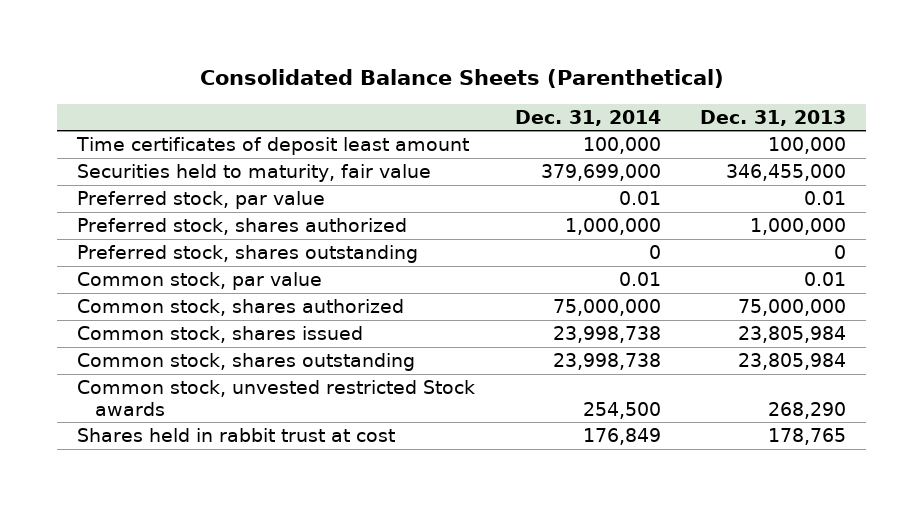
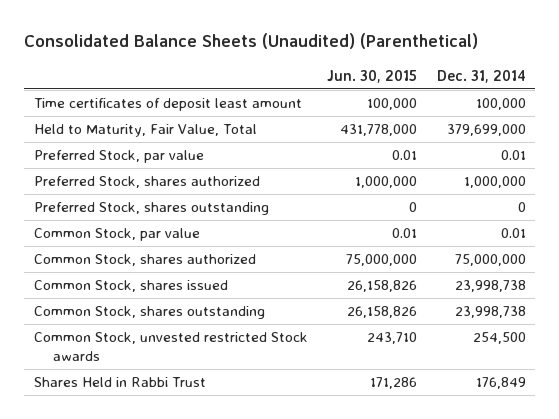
- Consolidated Balance Sheets (Parenthetical)
+ Consolidated Balance Sheets (Unaudited) (Parenthetical)
- | Dec. 31, 2014 | Dec. 31, 2013
+ | Jun. 30, 2015 | Dec. 31, 2014
- Securities held to maturity, fair value | 379,699,000 | 346,455,000
- Preferred stock, par value | 0.01 | 0.01
- Preferred stock, shares authorized | 1,000,000 | 1,000,000
- Preferred stock, shares outstanding | 0 | 0
- Common stock, par value | 0.01 | 0.01
- Common stock, shares authorized | 75,000,000 | 75,000,000
- Common stock, shares issued | 23,998,738 | 23,805,984
- Common stock, shares outstanding | 23,998,738 | 23,805,984
- Common stock, unvested restricted Stock awards | 254,500 | 268,290
- Shares held in rabbit trust at cost | 176,849 | 178,765
+ Held to Maturity, Fair Value, Total | 431,778,000 | 379,699,000
+ Preferred Stock, par value | 0.01 | 0.01
+ Preferred Stock, shares authorized | 1,000,000 | 1,000,000
+ Preferred Stock, shares outstanding | 0 | 0
+ Common Stock, par value | 0.01 | 0.01
+ Common Stock, shares authorized | 75,000,000 | 75,000,000
+ Common Stock, shares issued | 26,158,826 | 23,998,738
+ Common Stock, shares outstanding | 26,158,826 | 23,998,738
+ Common Stock, unvested restricted Stock awards | 243,710 | 254,500
+ Shares Held in Rabbi Trust | 171,286 | 176,849

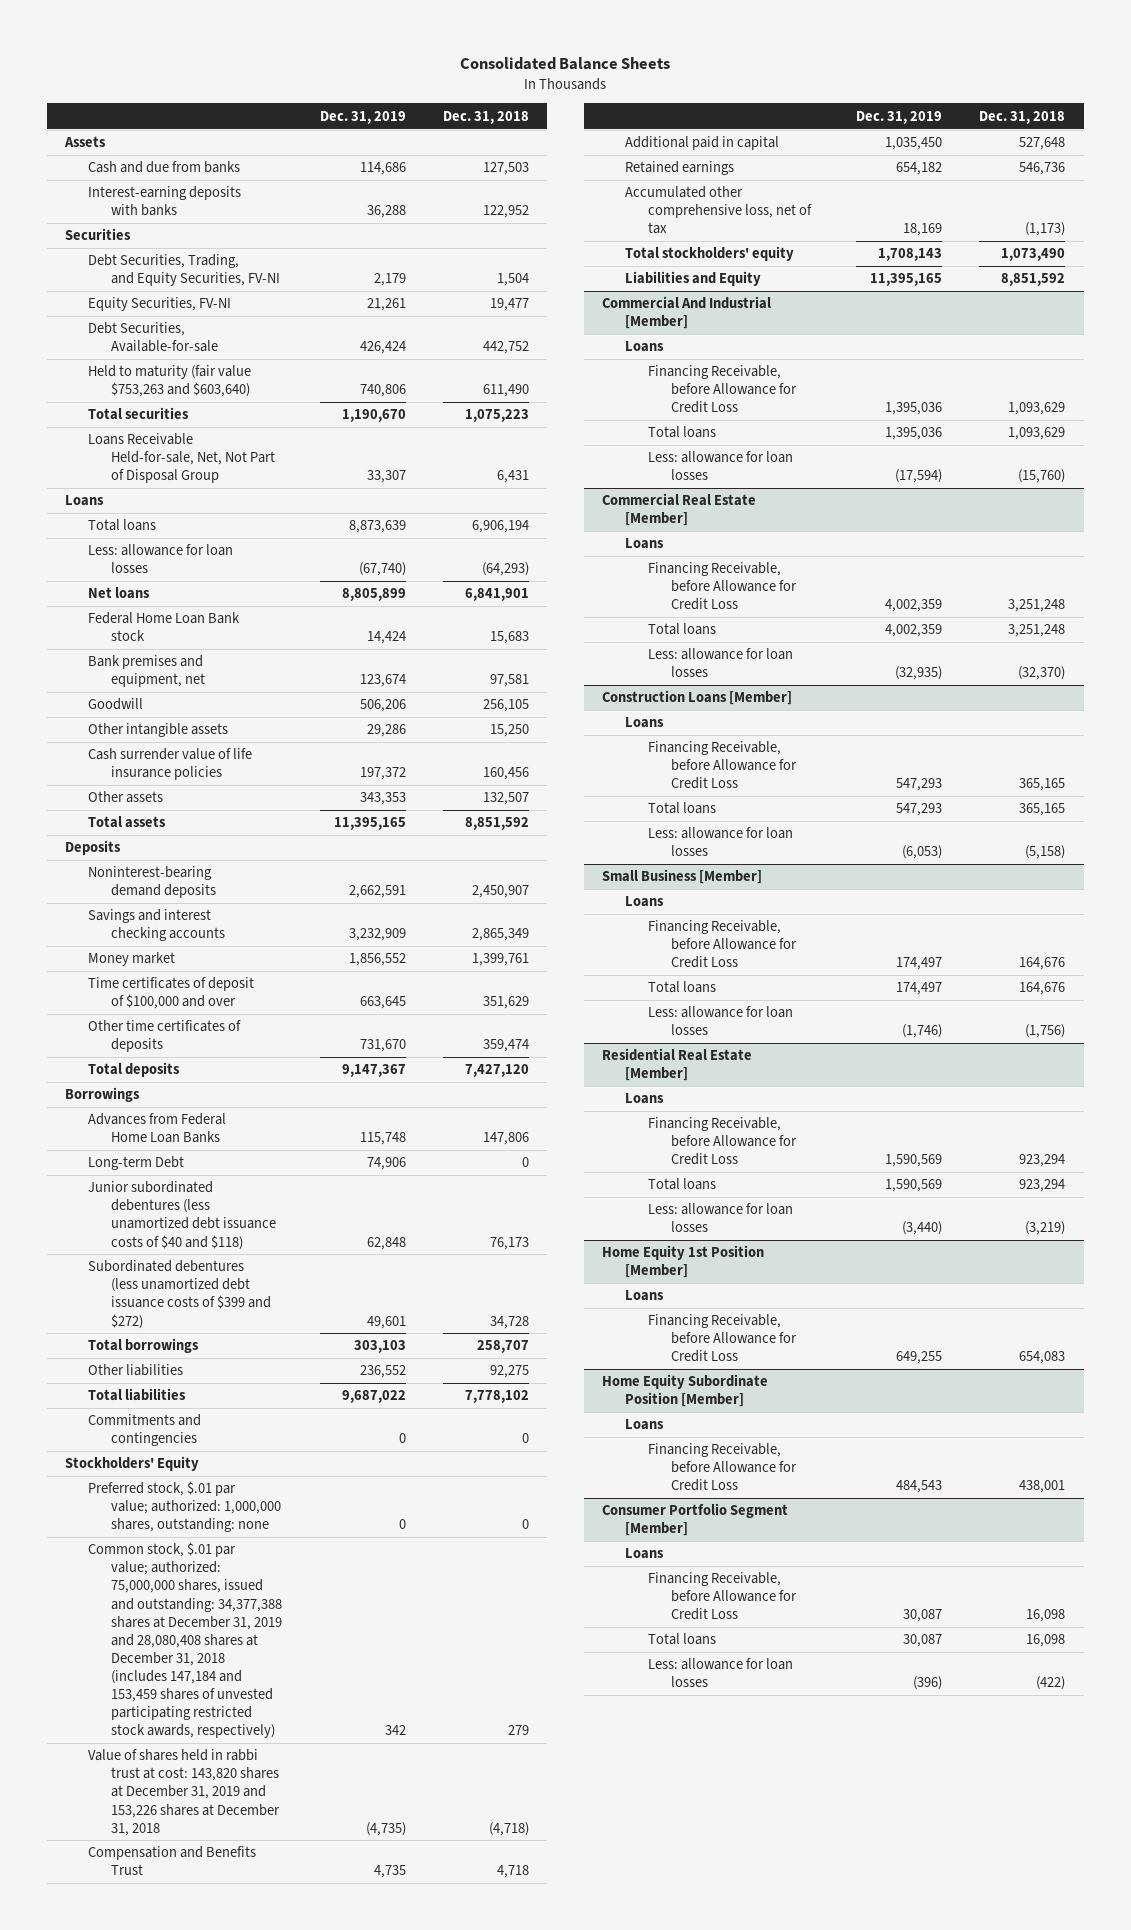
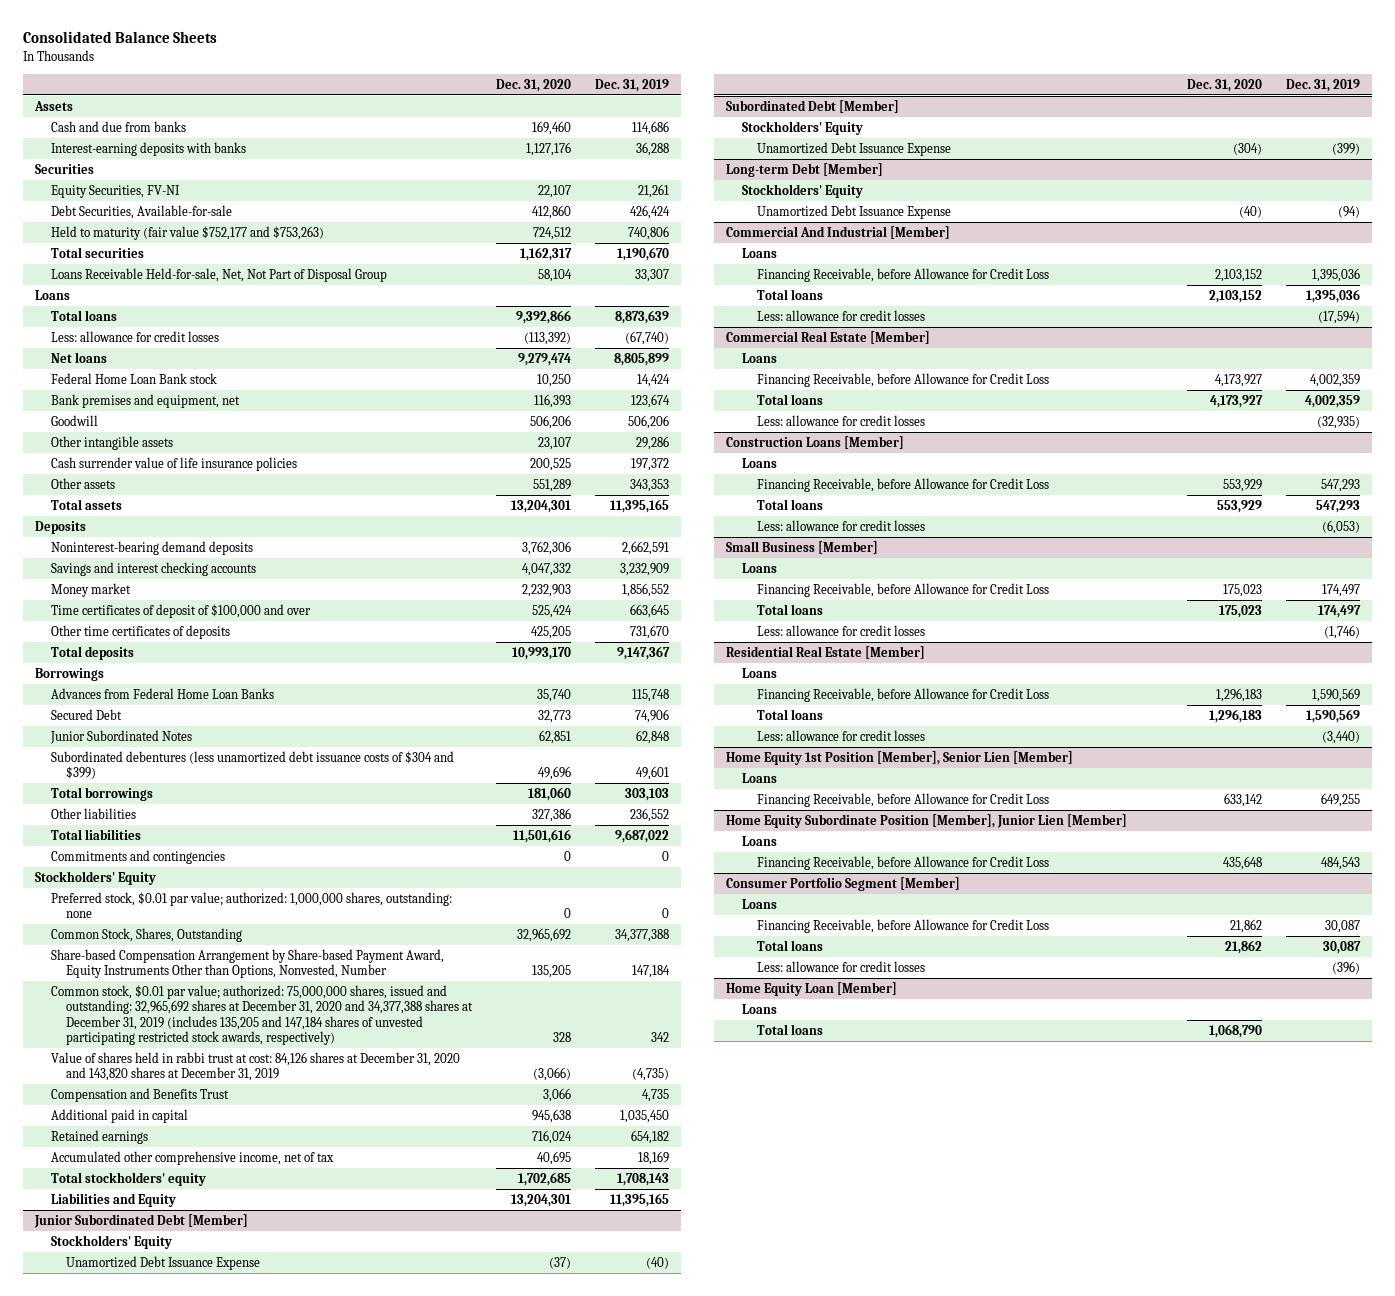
- | Dec. 31, 2019 | Dec. 31, 2018
+ | Dec. 31, 2020 | Dec. 31, 2019
- Debt Securities, Trading, and Equity Securities, FV-NI | 2,179 | 1,504
- Held to maturity (fair value $753,263 and $603,640) | 740,806 | 611,490
+ Held to maturity (fair value $752,177 and $753,263) | 724,512 | 740,806
- Less: allowance for loan losses | (67,740) | (64,293)
+ Less: allowance for credit losses | (113,392) | (67,740)
- Long-term Debt | 74,906 | 0
- Junior subordinated debentures (less unamortized debt issuance costs of $40 and $118) | 62,848 | 76,173
- Subordinated debentures (less unamortized debt issuance costs of $399 and $272) | 49,601 | 34,728
+ Secured Debt | 32,773 | 74,906
+ Junior Subordinated Notes | 62,851 | 62,848
+ Subordinated debentures (less unamortized debt issuance costs of $304 and $399) | 49,696 | 49,601
- Preferred stock, $.01 par value; authorized: 1,000,000 shares, outstanding: none | 0 | 0
- Common stock, $.01 par value; authorized: 75,000,000 shares, issued and outstanding: 34,377,388 shares at December 31, 2019 and 28,080,408 shares at December 31, 2018 (includes 147,184 and 153,459 shares of unvested participating restricted stock awards, respectively) | 342 | 279
- Value of shares held in rabbi trust at cost: 143,820 shares at December 31, 2019 and 153,226 shares at December 31, 2018 | (4,735) | (4,718)
+ Preferred stock, $0.01 par value; authorized: 1,000,000 shares, outstanding: none | 0 | 0
+ Common Stock, Shares, Outstanding | 32,965,692 | 34,377,388
+ Share-based Compensation Arrangement by Share-based Payment Award, Equity Instruments Other than Options, Nonvested, Number | 135,205 | 147,184
+ Common stock, $0.01 par value; authorized: 75,000,000 shares, issued and outstanding: 32,965,692 shares at December 31, 2020 and 34,377,388 shares at December 31, 2019 (includes 135,205 and 147,184 shares of unvested participating restricted stock awards, respectively) | 328 | 342
+ Value of shares held in rabbi trust at cost: 84,126 shares at December 31, 2020 and 143,820 shares at December 31, 2019 | (3,066) | (4,735)
- Accumulated other comprehensive loss, net of tax | 18,169 | (1,173)
+ Accumulated other comprehensive income, net of tax | 40,695 | 18,169
+ Junior Subordinated Debt [Member]
+ Stockholders' Equity
+ Unamortized Debt Issuance Expense | (37) | (40)
+ Subordinated Debt [Member]
+ Stockholders' Equity
+ Unamortized Debt Issuance Expense | (304) | (399)
+ Long-term Debt [Member]
+ Stockholders' Equity
+ Unamortized Debt Issuance Expense | (40) | (94)
@ Commercial And Industrial [Member]
- Less: allowance for loan losses | (17,594) | (15,760)
+ Less: allowance for credit losses | | (17,594)
@ Commercial Real Estate [Member]
- Less: allowance for loan losses | (32,935) | (32,370)
+ Less: allowance for credit losses | | (32,935)
@ Construction Loans [Member]
- Less: allowance for loan losses | (6,053) | (5,158)
+ Less: allowance for credit losses | | (6,053)
@ Small Business [Member]
- Less: allowance for loan losses | (1,746) | (1,756)
+ Less: allowance for credit losses | | (1,746)
@ Residential Real Estate [Member]
- Less: allowance for loan losses | (3,440) | (3,219)
- Home Equity 1st Position [Member]
@ Residential Real Estate [Member]
+ Less: allowance for credit losses | | (3,440)
+ Home Equity 1st Position [Member], Senior Lien [Member]
- Home Equity Subordinate Position [Member]
+ Home Equity Subordinate Position [Member], Junior Lien [Member]
@ Consumer Portfolio Segment [Member]
- Less: allowance for loan losses | (396) | (422)
+ Less: allowance for credit losses | | (396)
+ Home Equity Loan [Member]
+ Loans
+ Total loans | 1,068,790 |

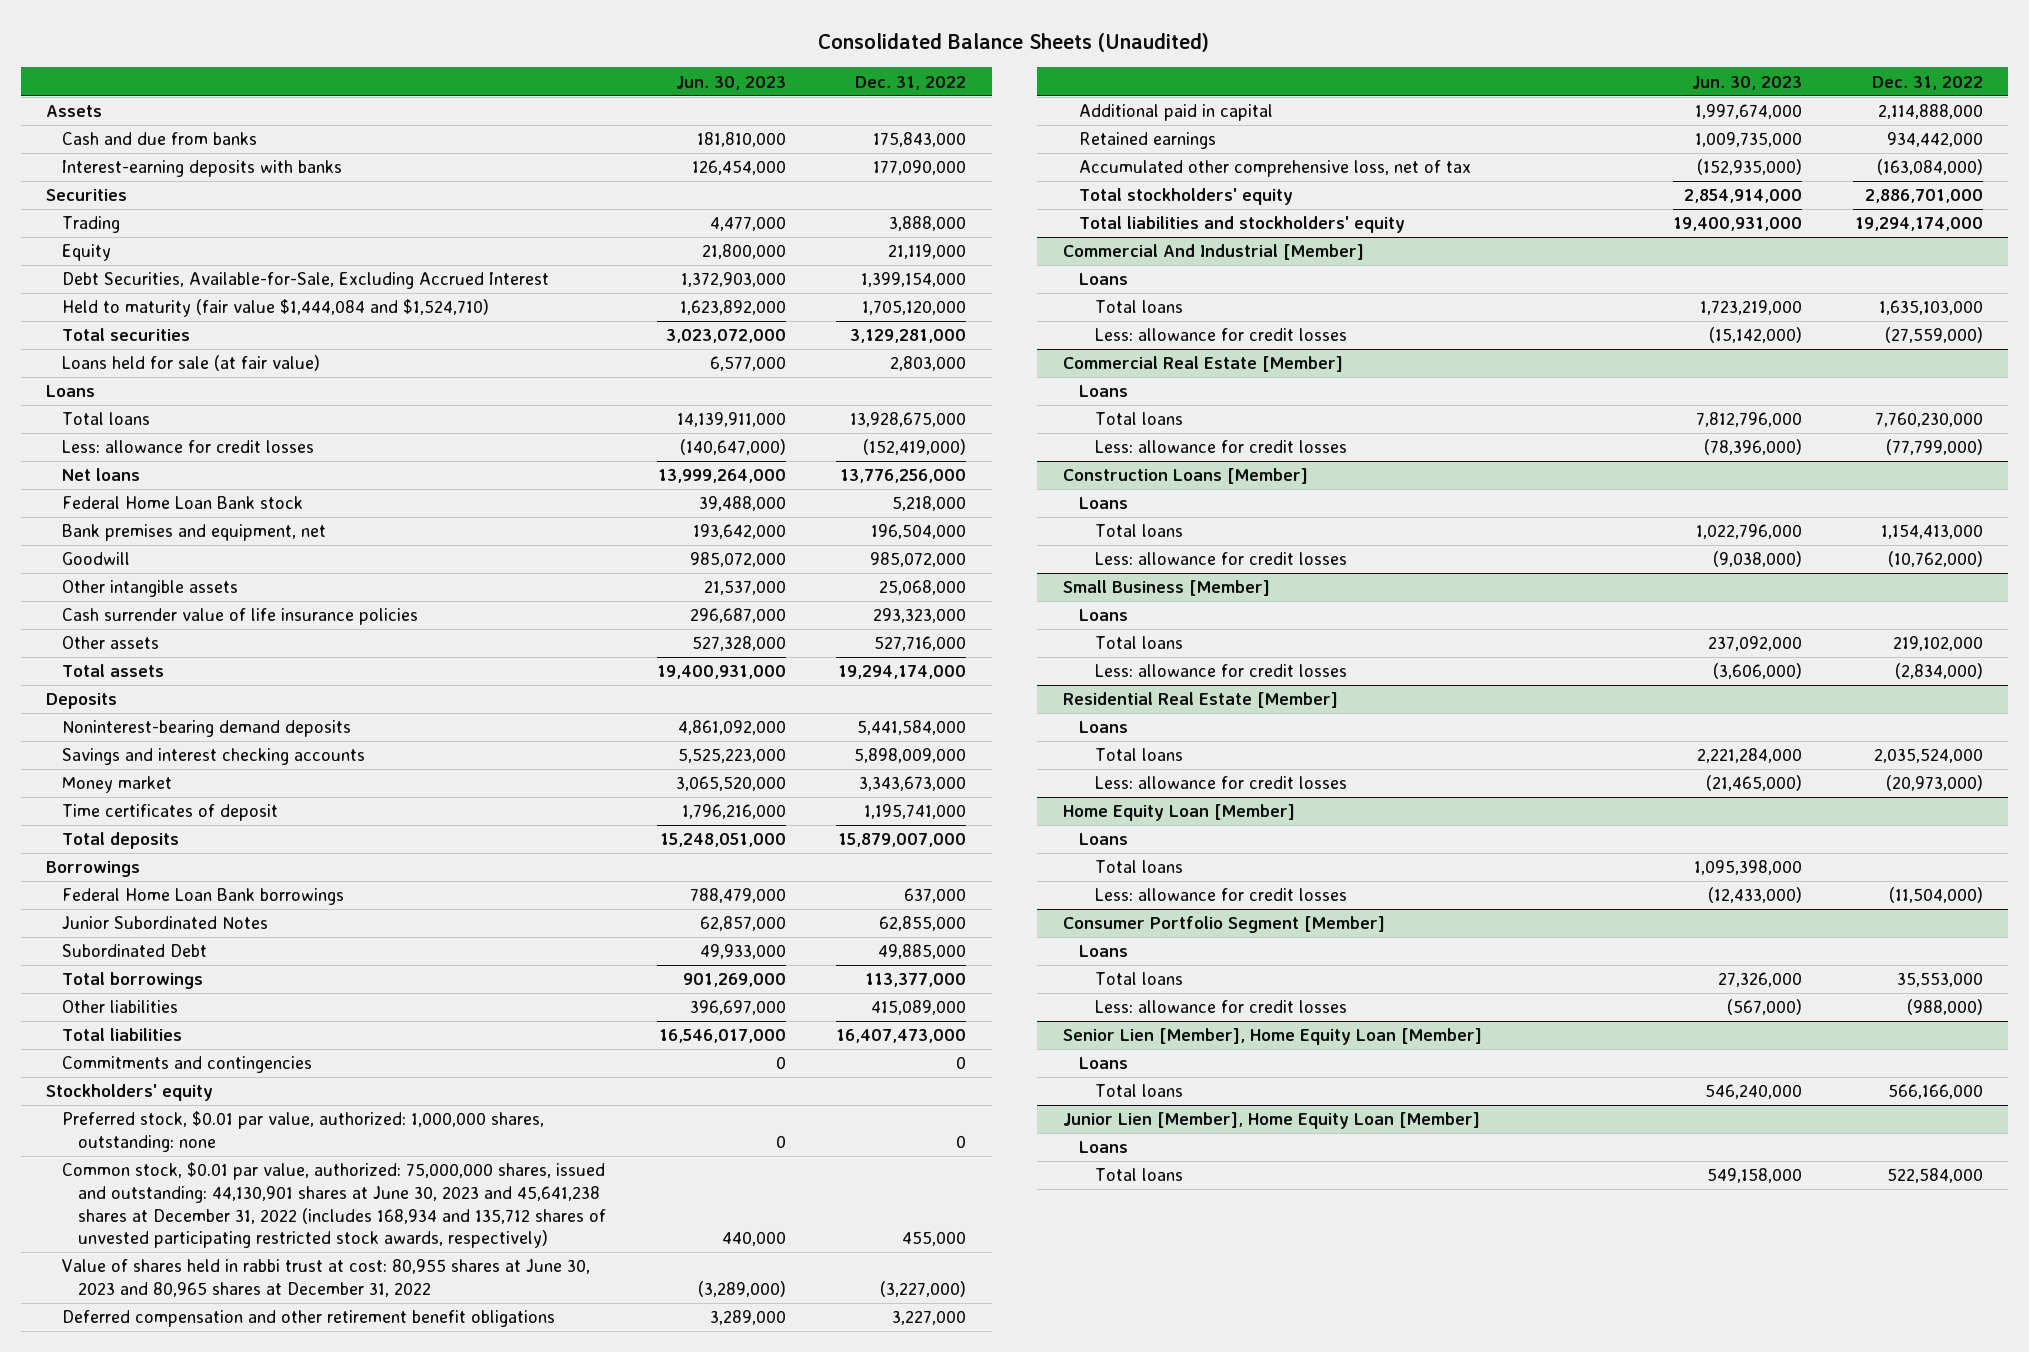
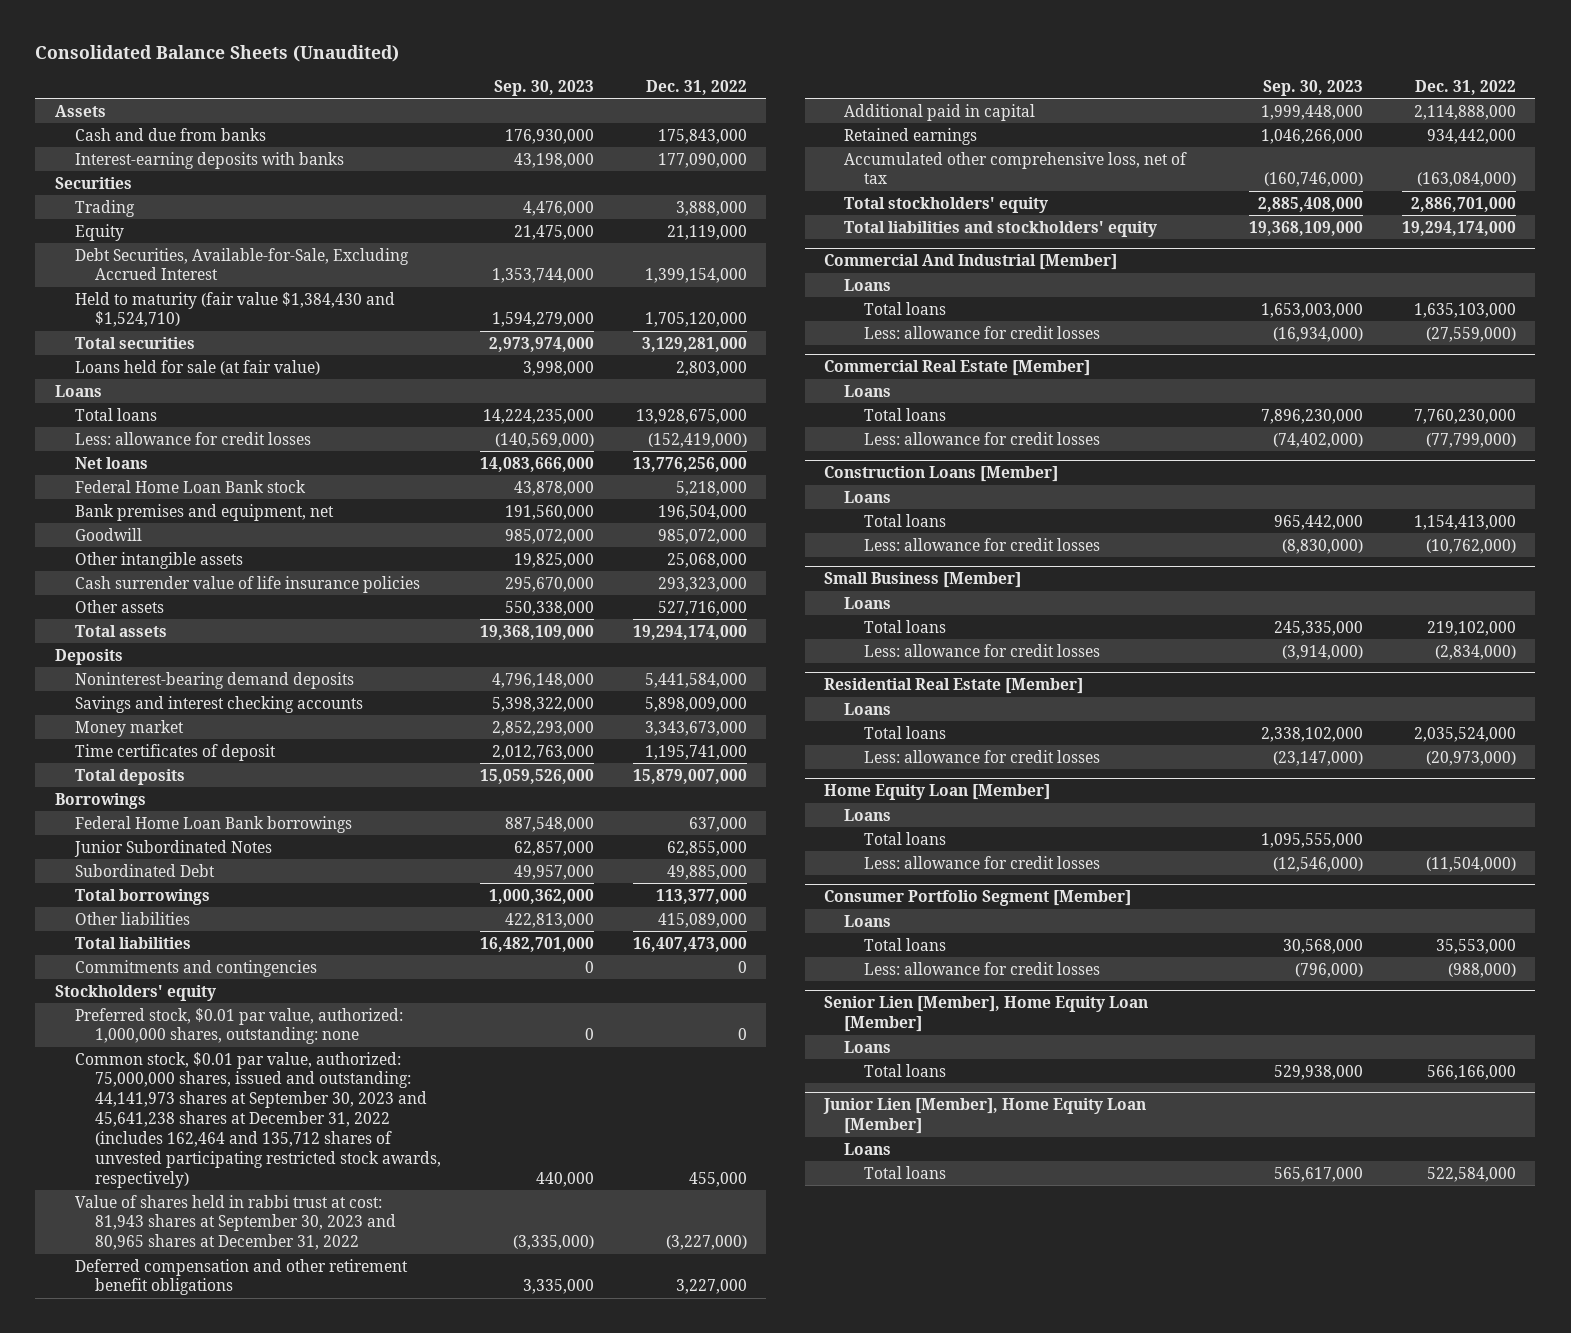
- | Jun. 30, 2023 | Dec. 31, 2022
+ | Sep. 30, 2023 | Dec. 31, 2022
- Held to maturity (fair value $1,444,084 and $1,524,710) | 1,623,892,000 | 1,705,120,000
+ Held to maturity (fair value $1,384,430 and $1,524,710) | 1,594,279,000 | 1,705,120,000
- Common stock, $0.01 par value, authorized: 75,000,000 shares, issued and outstanding: 44,130,901 shares at June 30, 2023 and 45,641,238 shares at December 31, 2022 (includes 168,934 and 135,712 shares of unvested participating restricted stock awards, respectively) | 440,000 | 455,000
- Value of shares held in rabbi trust at cost: 80,955 shares at June 30, 2023 and 80,965 shares at December 31, 2022 | (3,289,000) | (3,227,000)
+ Common stock, $0.01 par value, authorized: 75,000,000 shares, issued and outstanding: 44,141,973 shares at September 30, 2023 and 45,641,238 shares at December 31, 2022 (includes 162,464 and 135,712 shares of unvested participating restricted stock awards, respectively) | 440,000 | 455,000
+ Value of shares held in rabbi trust at cost: 81,943 shares at September 30, 2023 and 80,965 shares at December 31, 2022 | (3,335,000) | (3,227,000)

